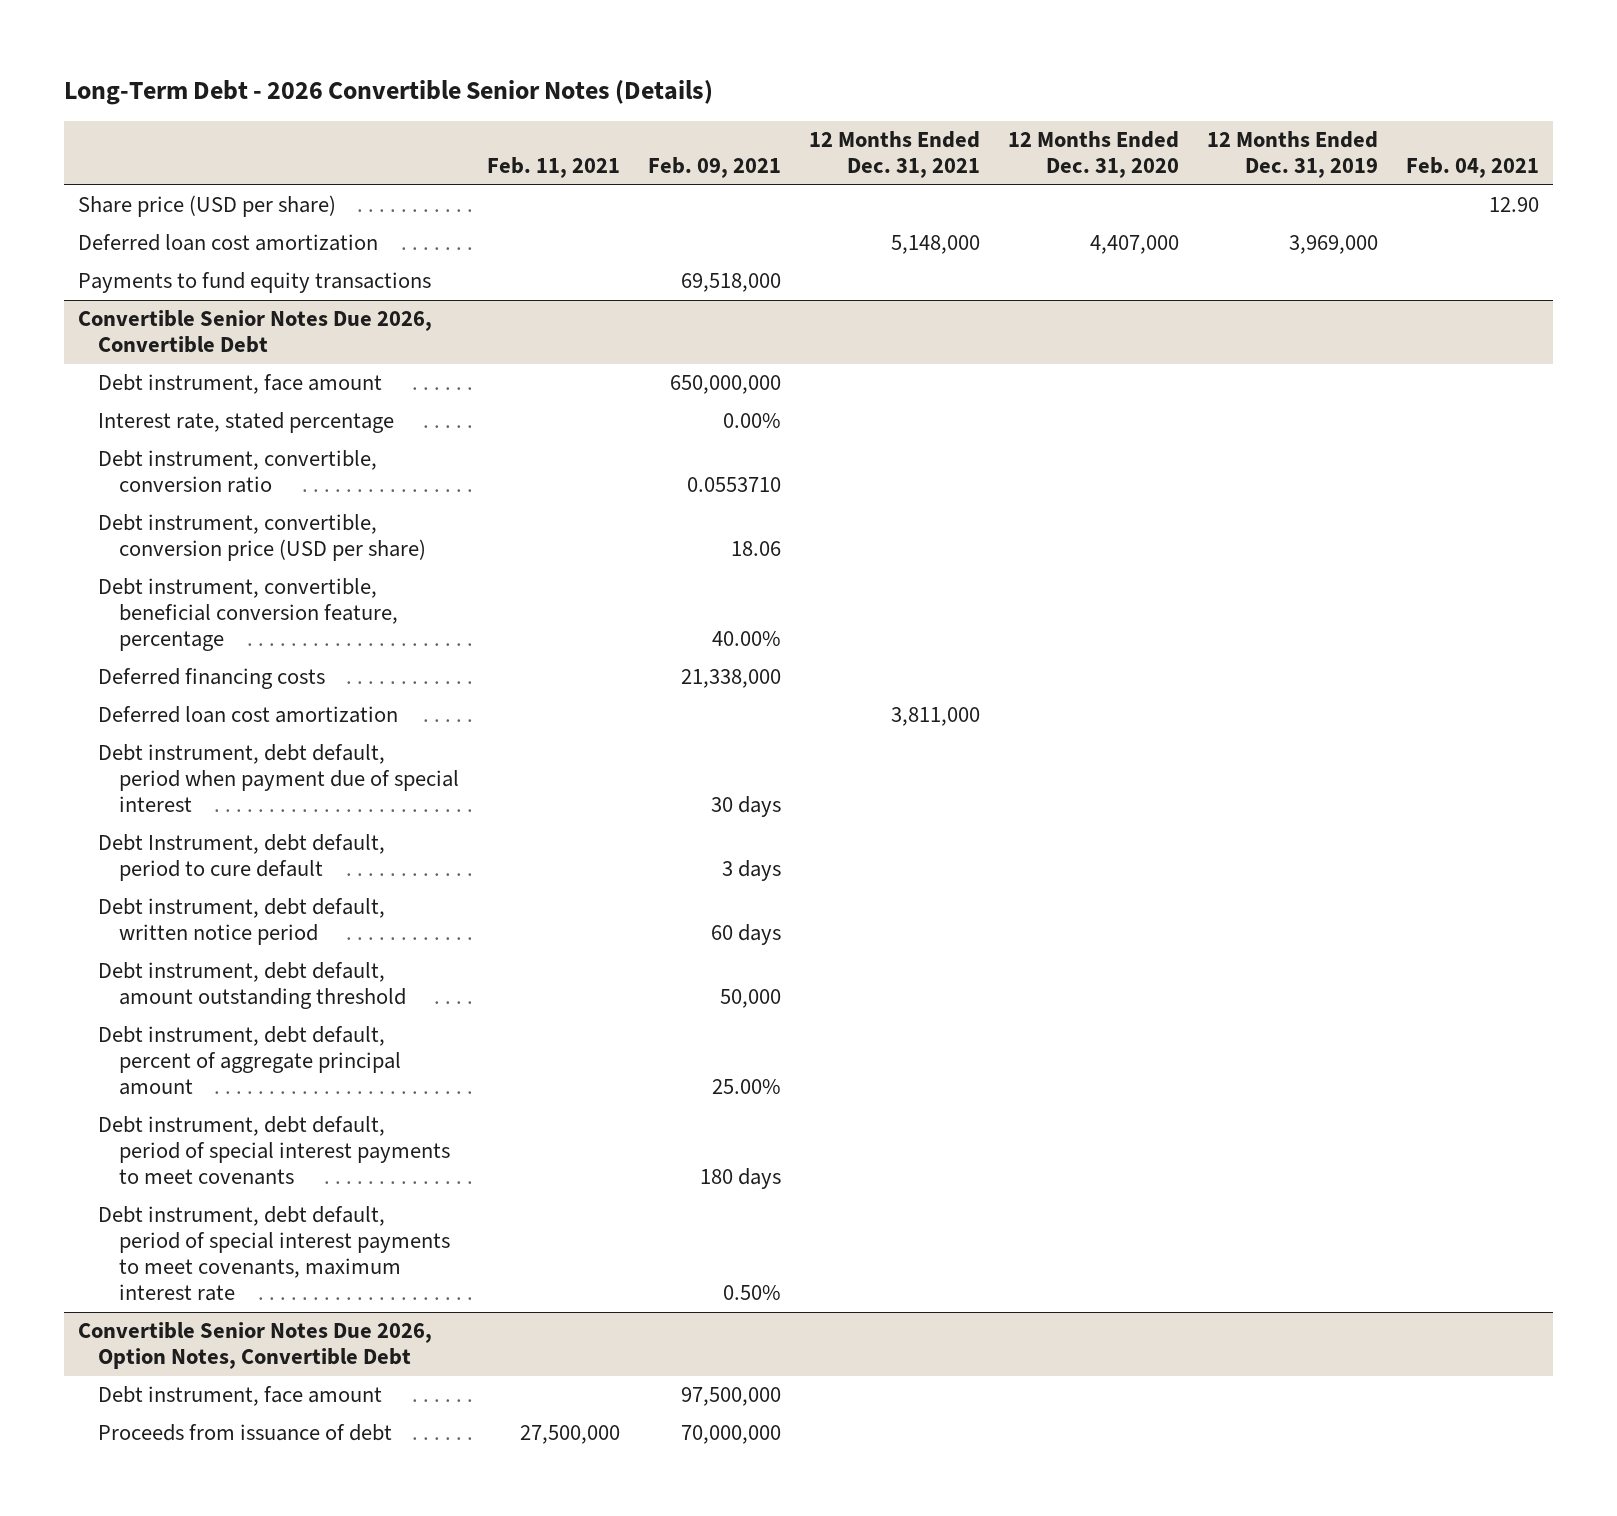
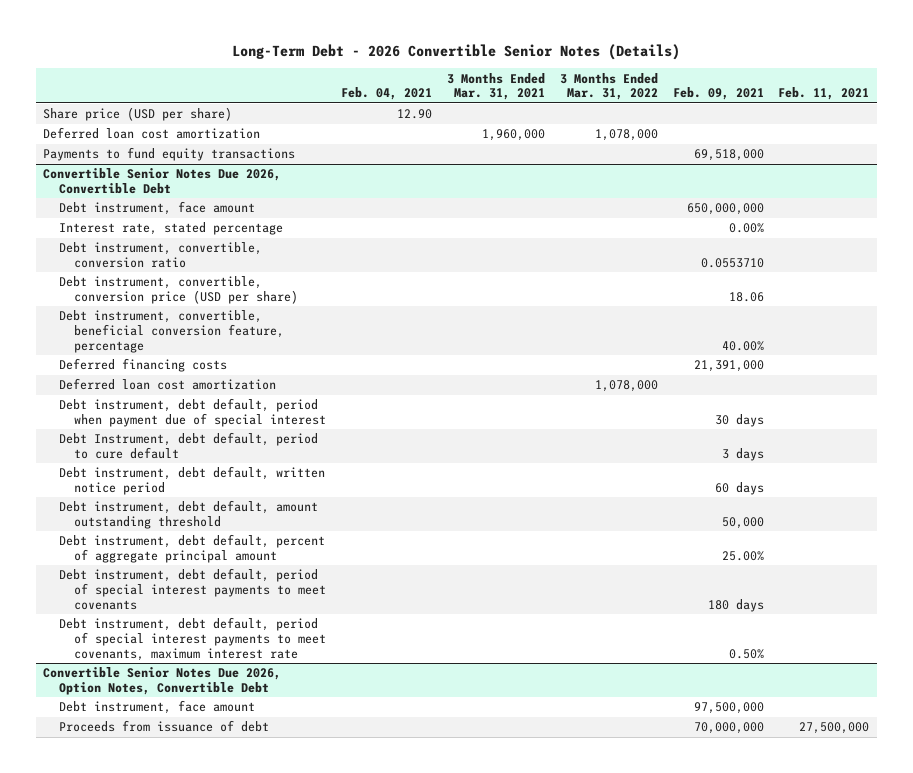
- | Feb. 11, 2021 | Feb. 09, 2021 | 12 Months Ended Dec. 31, 2021 | 12 Months Ended Dec. 31, 2020 | 12 Months Ended Dec. 31, 2019 | Feb. 04, 2021
+ | Feb. 04, 2021 | 3 Months Ended Mar. 31, 2021 | 3 Months Ended Mar. 31, 2022 | Feb. 09, 2021 | Feb. 11, 2021
@ Convertible Senior Notes Due 2026, Convertible Debt
- Deferred financing costs | | 21,338,000 | | | |
+ Deferred financing costs | | | | 21,391,000 |

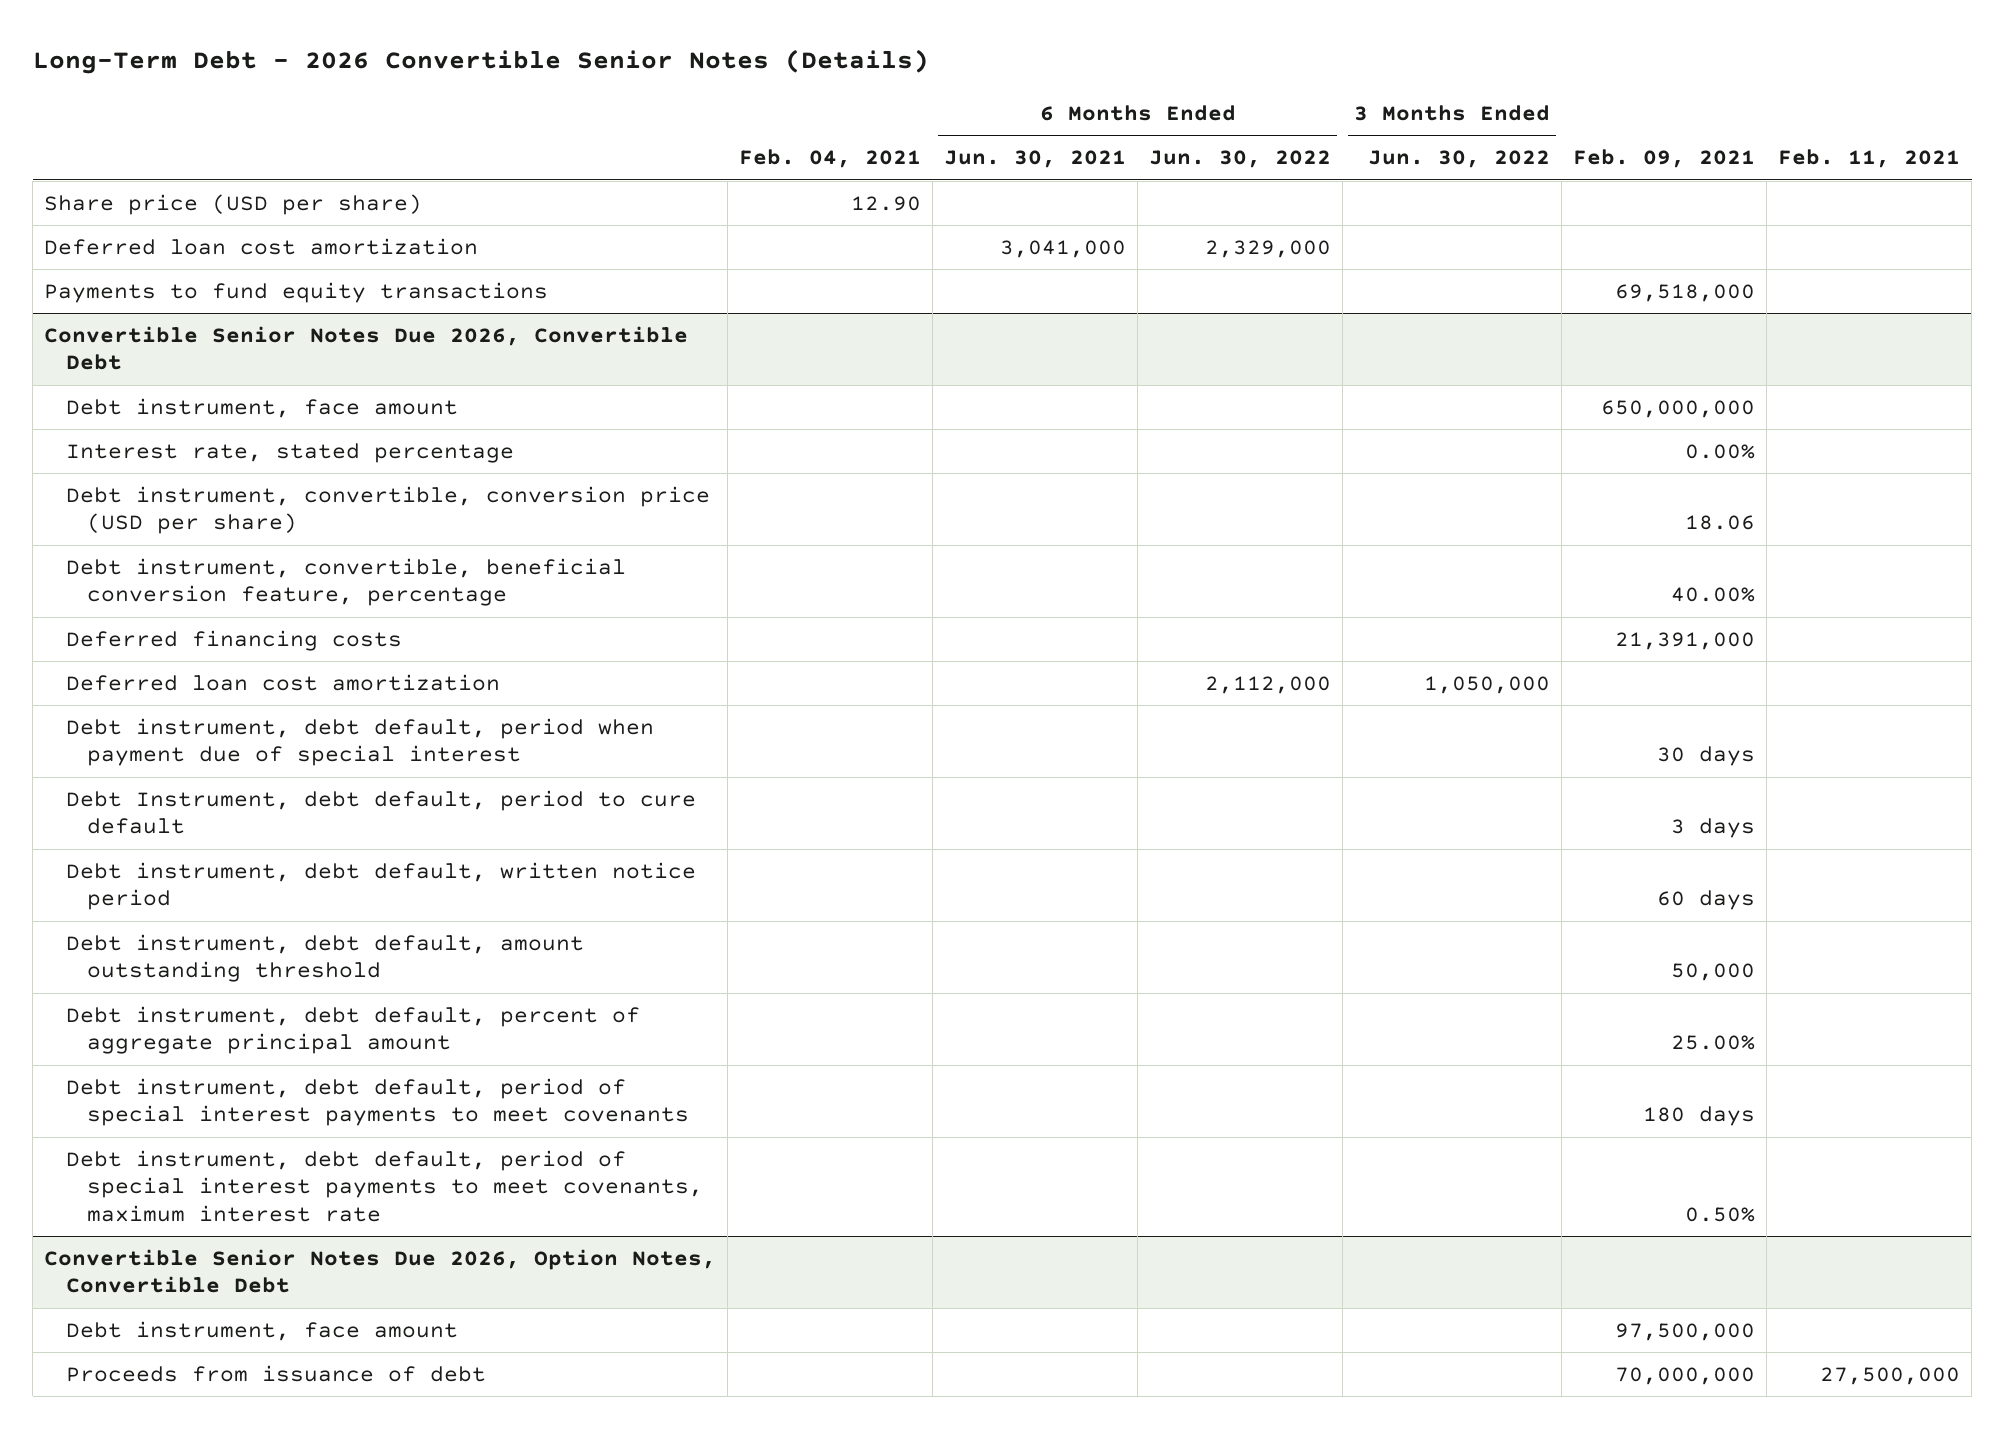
- | Feb. 04, 2021 | 3 Months Ended Mar. 31, 2021 | 3 Months Ended Mar. 31, 2022 | Feb. 09, 2021 | Feb. 11, 2021
+ | Feb. 04, 2021 | 6 Months Ended Jun. 30, 2021 | 6 Months Ended Jun. 30, 2022 | 3 Months Ended Jun. 30, 2022 | Feb. 09, 2021 | Feb. 11, 2021
@ Convertible Senior Notes Due 2026, Convertible Debt
- Debt instrument, convertible, conversion ratio | | | | 0.0553710 |

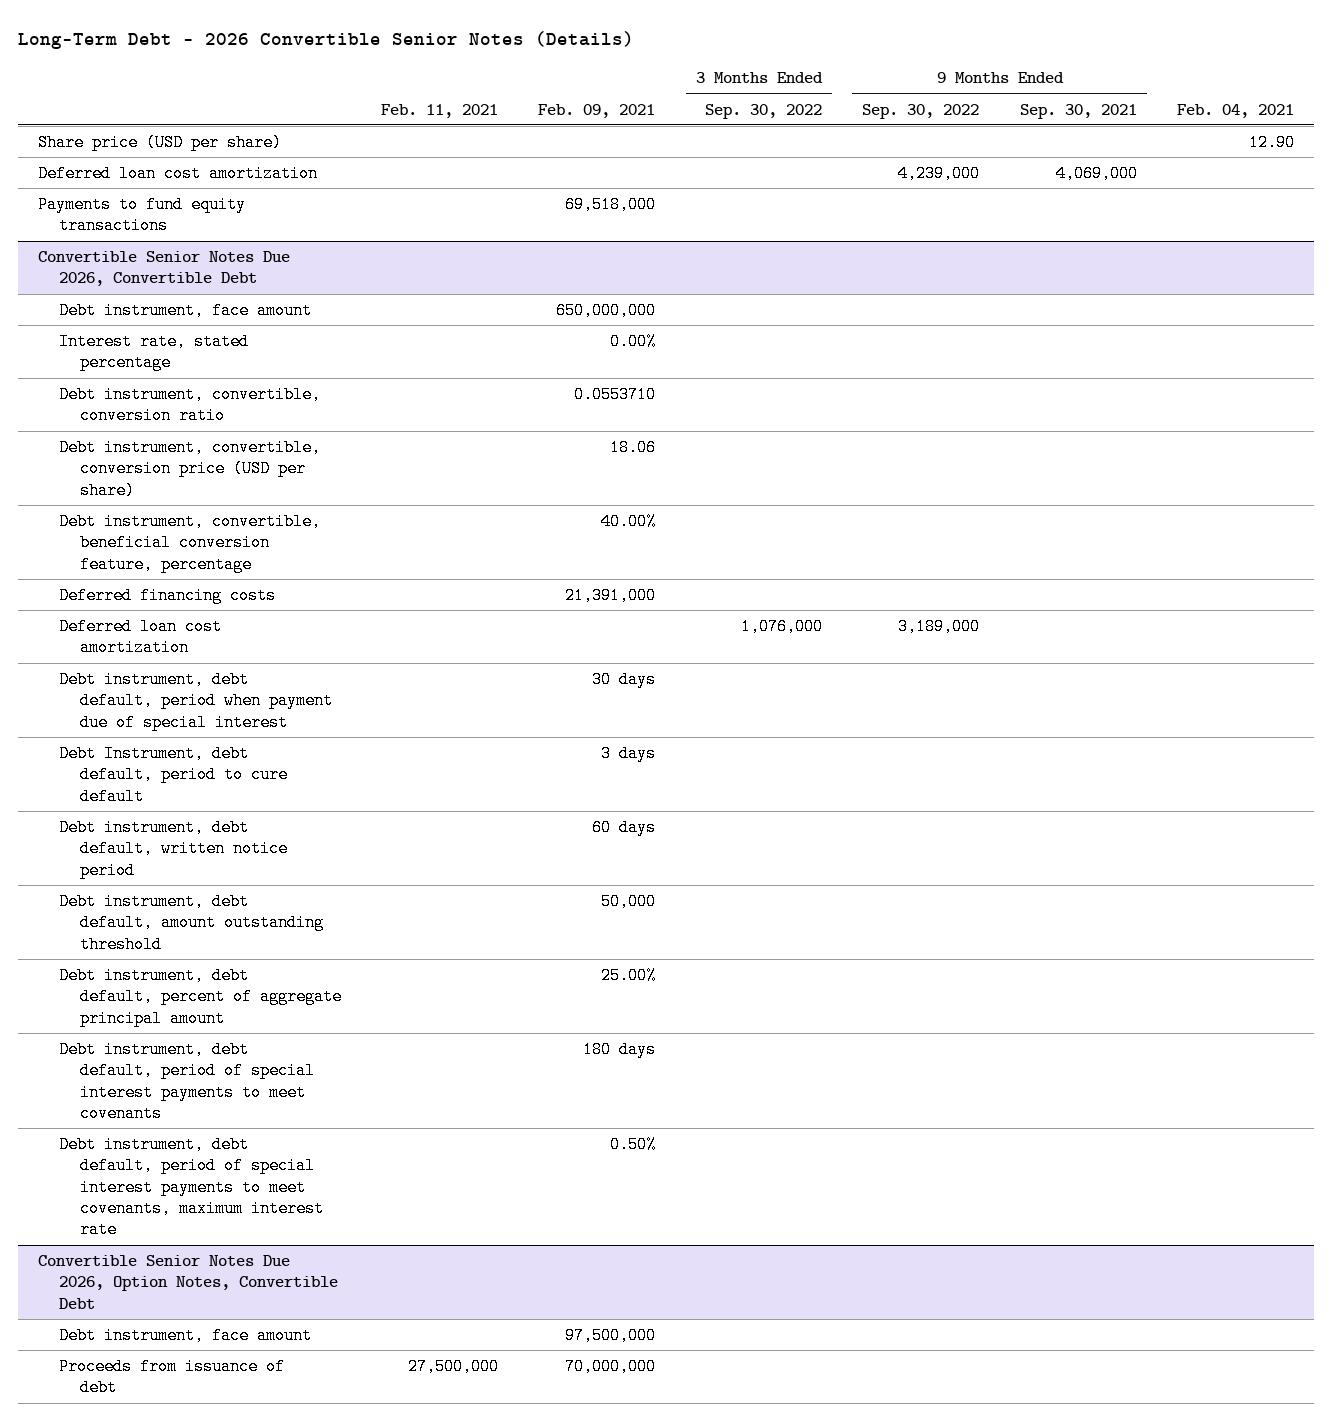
- | Feb. 04, 2021 | 6 Months Ended Jun. 30, 2021 | 6 Months Ended Jun. 30, 2022 | 3 Months Ended Jun. 30, 2022 | Feb. 09, 2021 | Feb. 11, 2021
+ | Feb. 11, 2021 | Feb. 09, 2021 | 3 Months Ended Sep. 30, 2022 | 9 Months Ended Sep. 30, 2022 | 9 Months Ended Sep. 30, 2021 | Feb. 04, 2021
@ Convertible Senior Notes Due 2026, Convertible Debt
+ Debt instrument, convertible, conversion ratio | | 0.0553710 | | | |

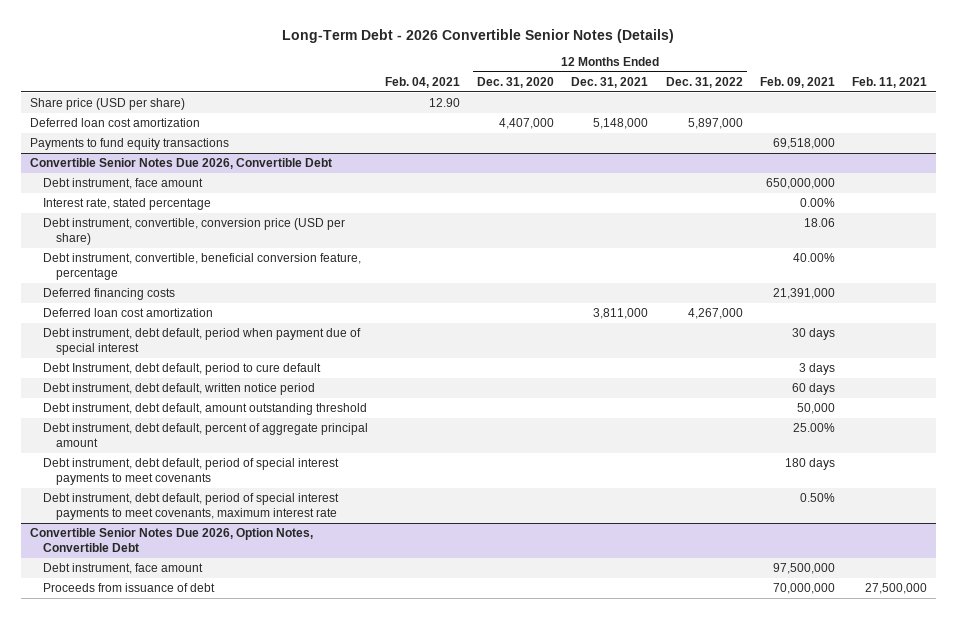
- | Feb. 11, 2021 | Feb. 09, 2021 | 3 Months Ended Sep. 30, 2022 | 9 Months Ended Sep. 30, 2022 | 9 Months Ended Sep. 30, 2021 | Feb. 04, 2021
+ | Feb. 04, 2021 | 12 Months Ended Dec. 31, 2020 | 12 Months Ended Dec. 31, 2021 | 12 Months Ended Dec. 31, 2022 | Feb. 09, 2021 | Feb. 11, 2021
@ Convertible Senior Notes Due 2026, Convertible Debt
- Debt instrument, convertible, conversion ratio | | 0.0553710 | | | |

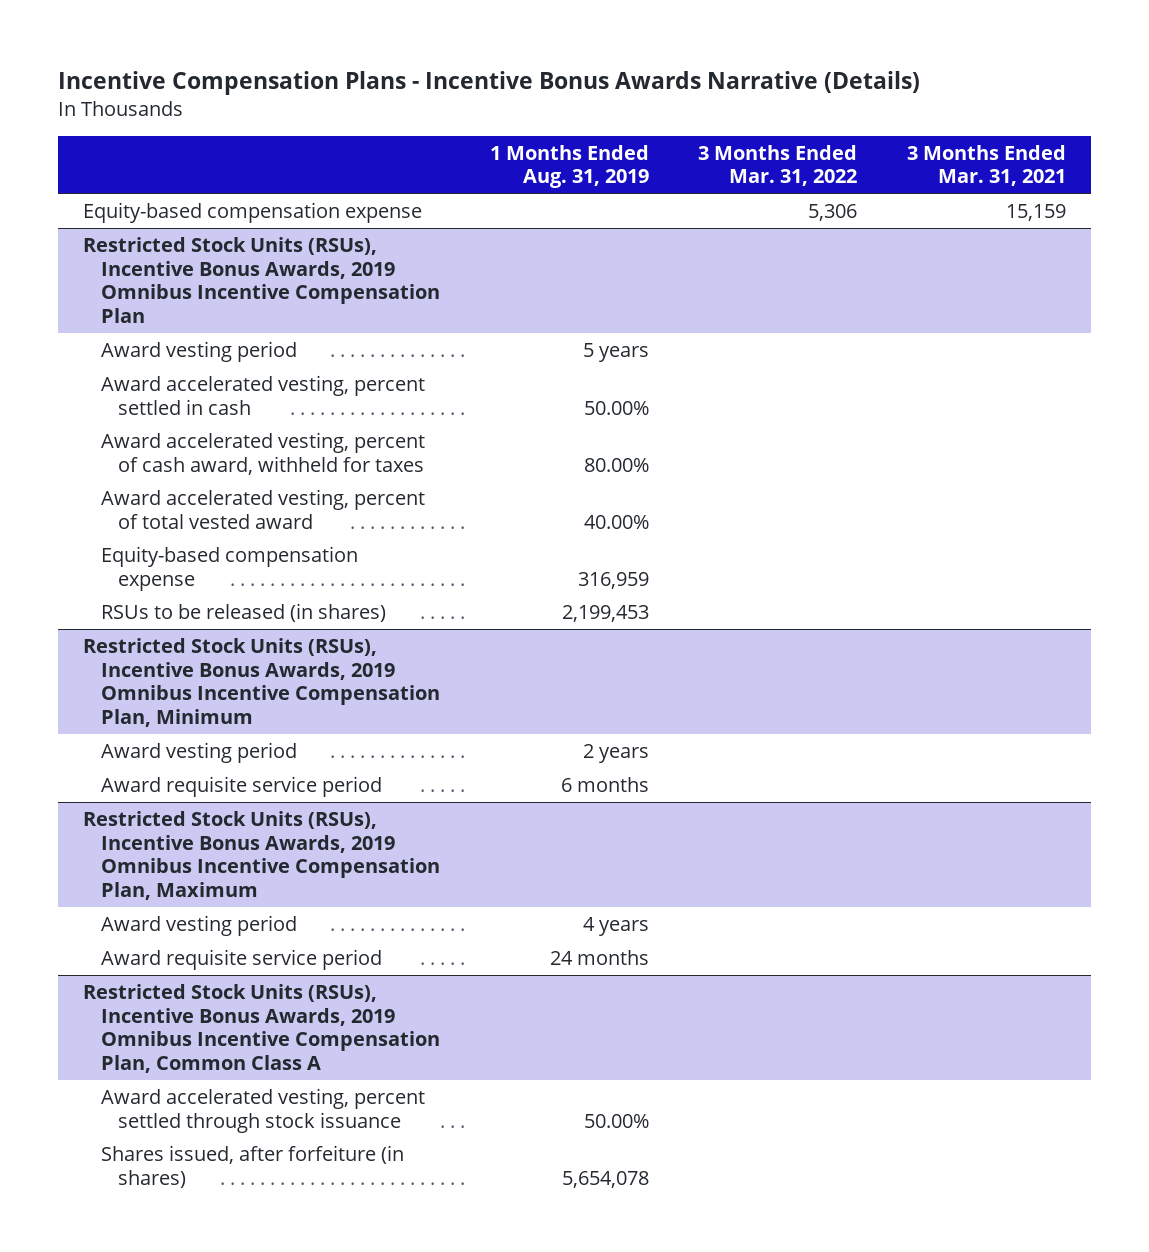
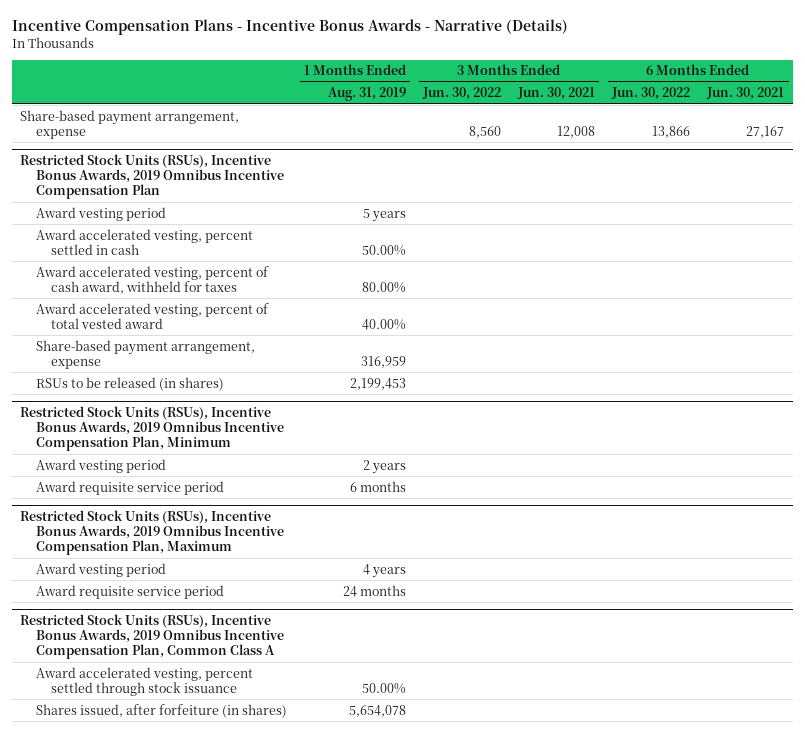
- Incentive Compensation Plans - Incentive Bonus Awards Narrative (Details)
+ Incentive Compensation Plans - Incentive Bonus Awards - Narrative (Details)
- | 1 Months Ended Aug. 31, 2019 | 3 Months Ended Mar. 31, 2022 | 3 Months Ended Mar. 31, 2021
+ | 1 Months Ended Aug. 31, 2019 | 3 Months Ended Jun. 30, 2022 | 3 Months Ended Jun. 30, 2021 | 6 Months Ended Jun. 30, 2022 | 6 Months Ended Jun. 30, 2021
- Equity-based compensation expense | | 5,306 | 15,159
+ Share-based payment arrangement, expense | | 8,560 | 12,008 | 13,866 | 27,167
@ Restricted Stock Units (RSUs), Incentive Bonus Awards, 2019 Omnibus Incentive Compensation Plan
- Equity-based compensation expense | 316,959 | |
+ Share-based payment arrangement, expense | 316,959 | | | |

